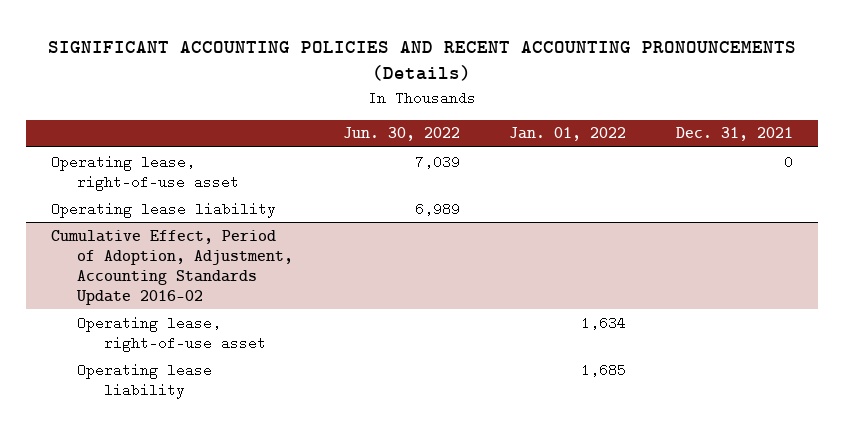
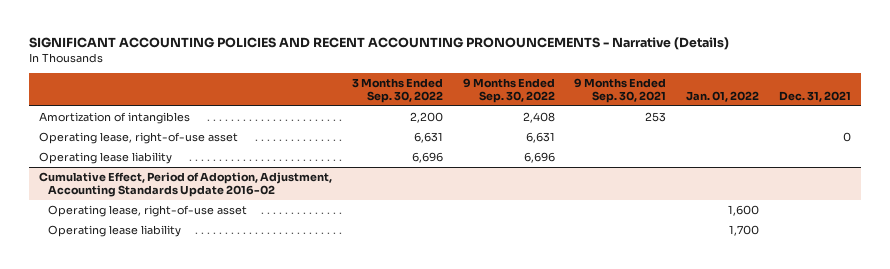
- SIGNIFICANT ACCOUNTING POLICIES AND RECENT ACCOUNTING PRONOUNCEMENTS (Details)
+ SIGNIFICANT ACCOUNTING POLICIES AND RECENT ACCOUNTING PRONOUNCEMENTS - Narrative (Details)
- | Jun. 30, 2022 | Jan. 01, 2022 | Dec. 31, 2021
+ | 3 Months Ended Sep. 30, 2022 | 9 Months Ended Sep. 30, 2022 | 9 Months Ended Sep. 30, 2021 | Jan. 01, 2022 | Dec. 31, 2021
+ Amortization of intangibles | 2,200 | 2,408 | 253 | |
@ Cumulative Effect, Period of Adoption, Adjustment, Accounting Standards Update 2016-02
- Operating lease, right-of-use asset | | 1,634 |
- Operating lease liability | | 1,685 |
+ Operating lease, right-of-use asset | | | | 1,600 |
+ Operating lease liability | | | | 1,700 |

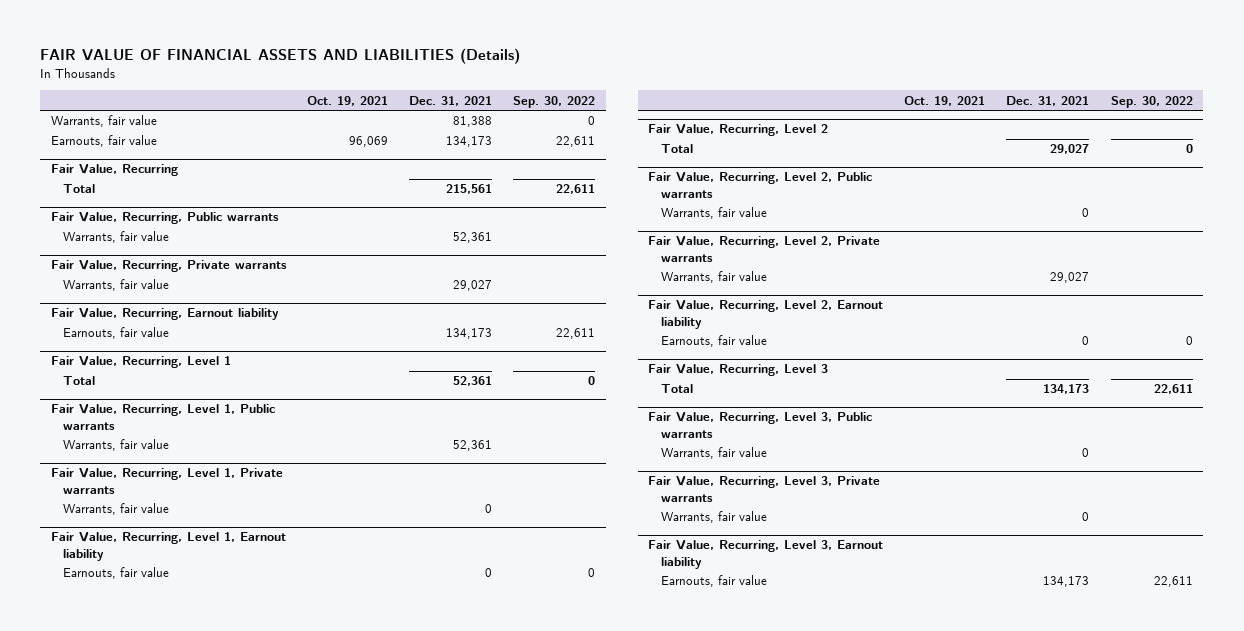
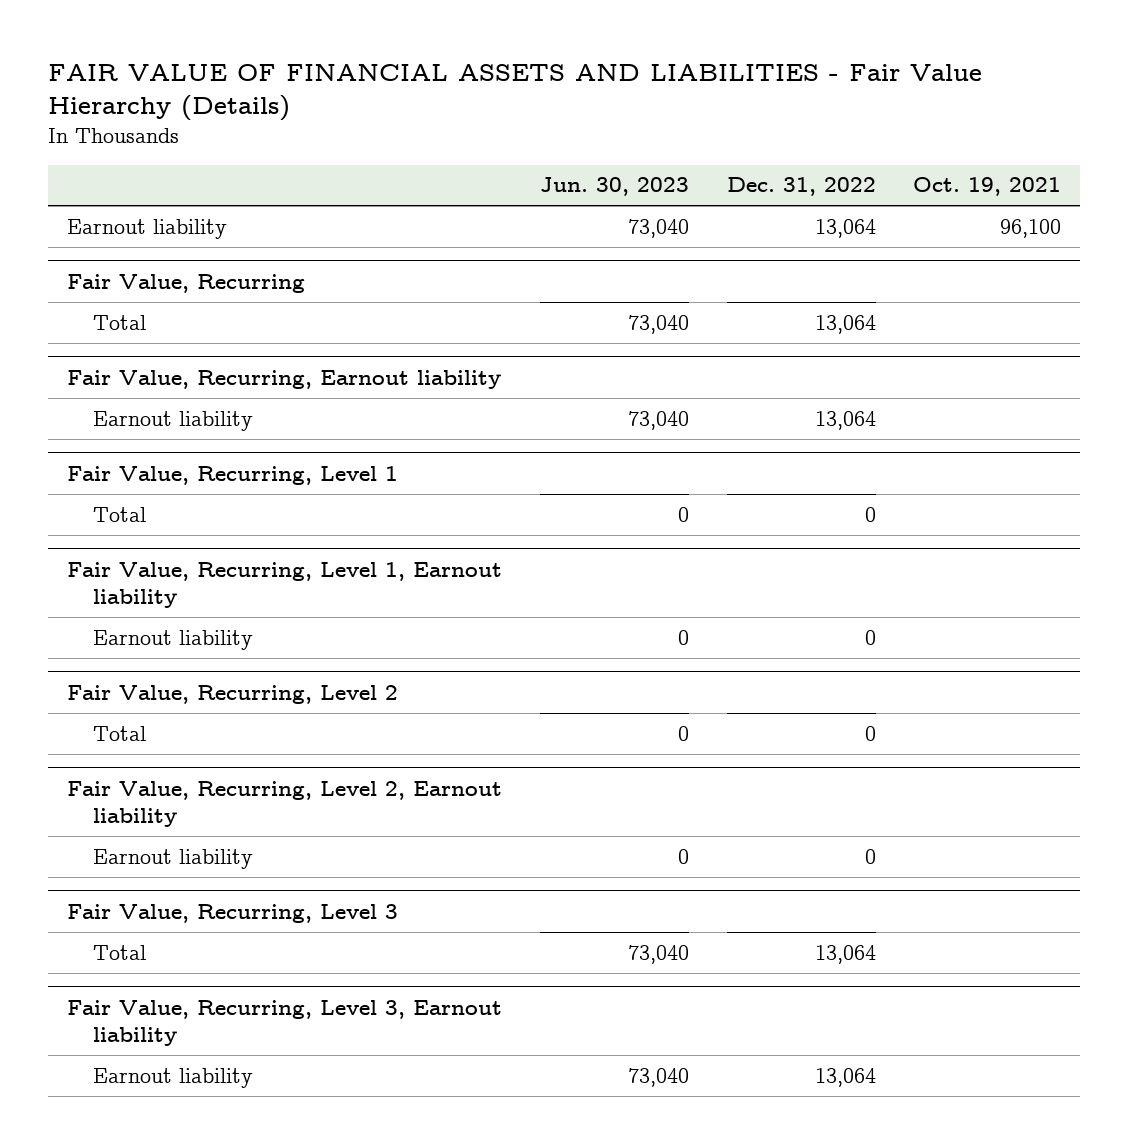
- FAIR VALUE OF FINANCIAL ASSETS AND LIABILITIES (Details)
+ FAIR VALUE OF FINANCIAL ASSETS AND LIABILITIES - Fair Value Hierarchy (Details)
- | Oct. 19, 2021 | Dec. 31, 2021 | Sep. 30, 2022
+ | Jun. 30, 2023 | Dec. 31, 2022 | Oct. 19, 2021
- Warrants, fair value | | 81,388 | 0
- Earnouts, fair value | 96,069 | 134,173 | 22,611
+ Earnout liability | 73,040 | 13,064 | 96,100
- Fair Value, Recurring, Public warrants
- Warrants, fair value | | 52,361 |
- Fair Value, Recurring, Private warrants
- Warrants, fair value | | 29,027 |
@ Fair Value, Recurring, Earnout liability
- Earnouts, fair value | | 134,173 | 22,611
+ Earnout liability | 73,040 | 13,064 |
- Fair Value, Recurring, Level 1, Public warrants
- Warrants, fair value | | 52,361 |
- Fair Value, Recurring, Level 1, Private warrants
- Warrants, fair value | | 0 |
@ Fair Value, Recurring, Level 1, Earnout liability
- Earnouts, fair value | | 0 | 0
+ Earnout liability | 0 | 0 |
- Fair Value, Recurring, Level 2, Public warrants
- Warrants, fair value | | 0 |
- Fair Value, Recurring, Level 2, Private warrants
- Warrants, fair value | | 29,027 |
@ Fair Value, Recurring, Level 2, Earnout liability
- Earnouts, fair value | | 0 | 0
+ Earnout liability | 0 | 0 |
- Fair Value, Recurring, Level 3, Public warrants
- Warrants, fair value | | 0 |
- Fair Value, Recurring, Level 3, Private warrants
- Warrants, fair value | | 0 |
@ Fair Value, Recurring, Level 3, Earnout liability
- Earnouts, fair value | | 134,173 | 22,611
+ Earnout liability | 73,040 | 13,064 |

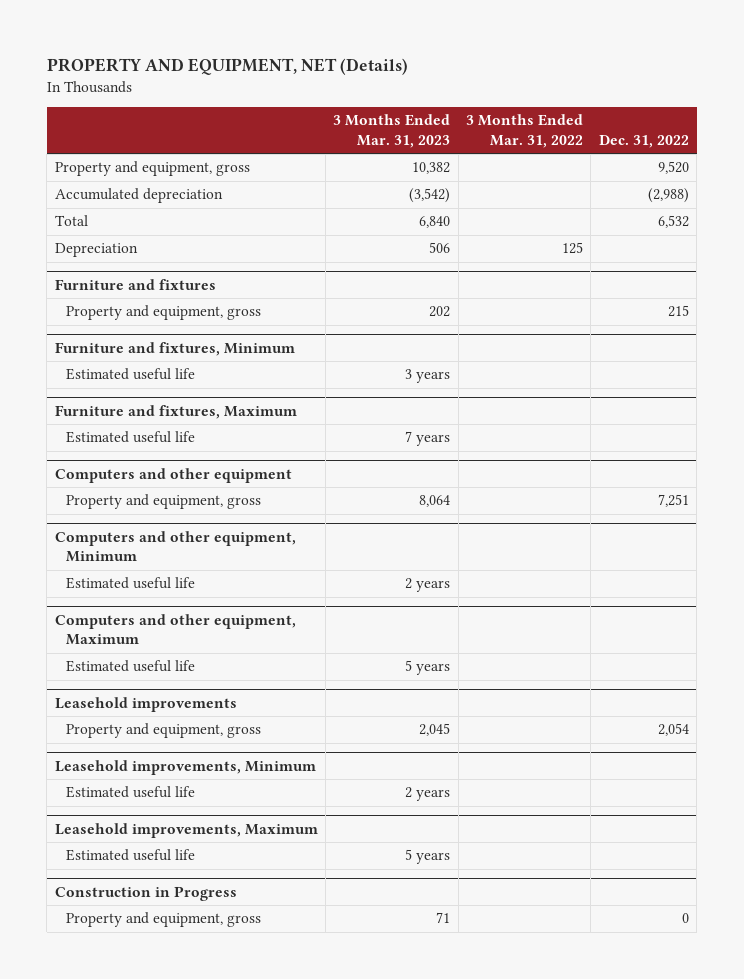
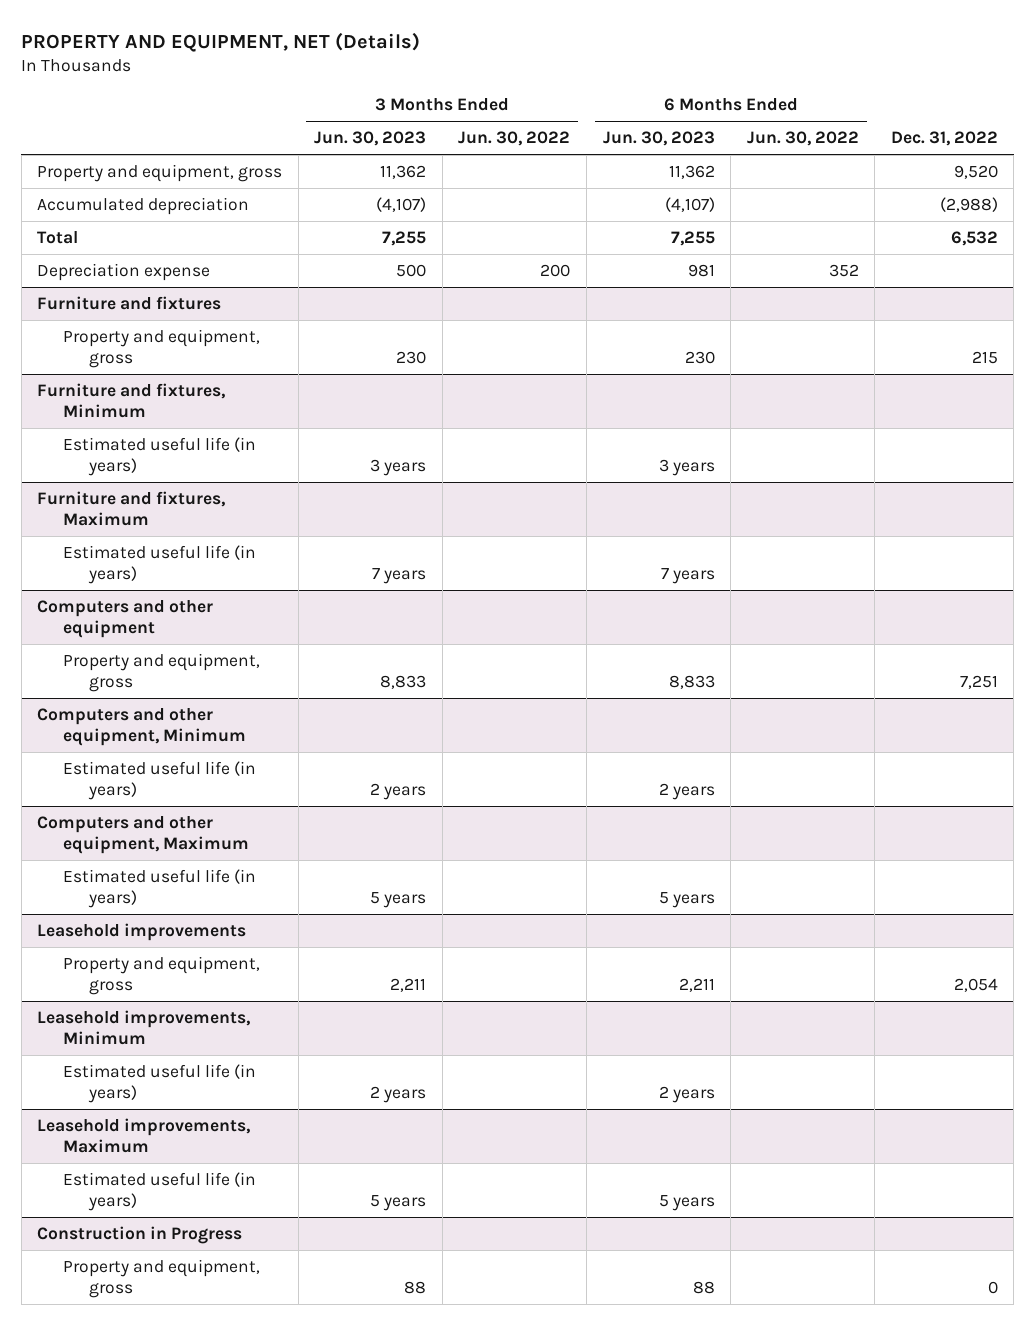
- | 3 Months Ended Mar. 31, 2023 | 3 Months Ended Mar. 31, 2022 | Dec. 31, 2022
+ | 3 Months Ended Jun. 30, 2023 | 3 Months Ended Jun. 30, 2022 | 6 Months Ended Jun. 30, 2023 | 6 Months Ended Jun. 30, 2022 | Dec. 31, 2022
- Depreciation | 506 | 125 |
+ Depreciation expense | 500 | 200 | 981 | 352 |
@ Furniture and fixtures, Minimum
- Estimated useful life | 3 years | |
+ Estimated useful life (in years) | 3 years | | 3 years | |
@ Furniture and fixtures, Maximum
- Estimated useful life | 7 years | |
+ Estimated useful life (in years) | 7 years | | 7 years | |
@ Computers and other equipment, Minimum
- Estimated useful life | 2 years | |
+ Estimated useful life (in years) | 2 years | | 2 years | |
@ Computers and other equipment, Maximum
- Estimated useful life | 5 years | |
+ Estimated useful life (in years) | 5 years | | 5 years | |
@ Leasehold improvements, Minimum
- Estimated useful life | 2 years | |
+ Estimated useful life (in years) | 2 years | | 2 years | |
@ Leasehold improvements, Maximum
- Estimated useful life | 5 years | |
+ Estimated useful life (in years) | 5 years | | 5 years | |

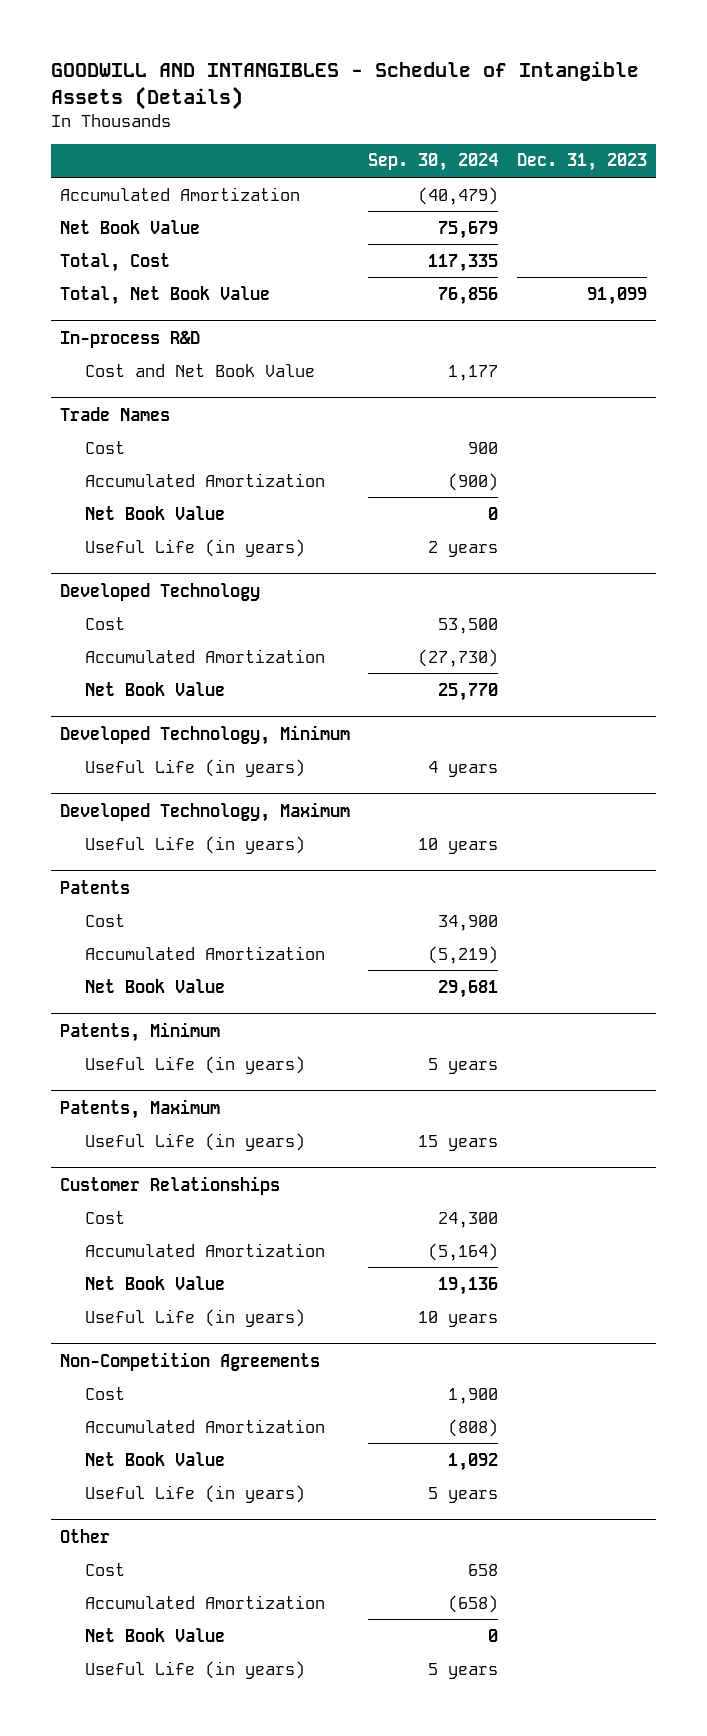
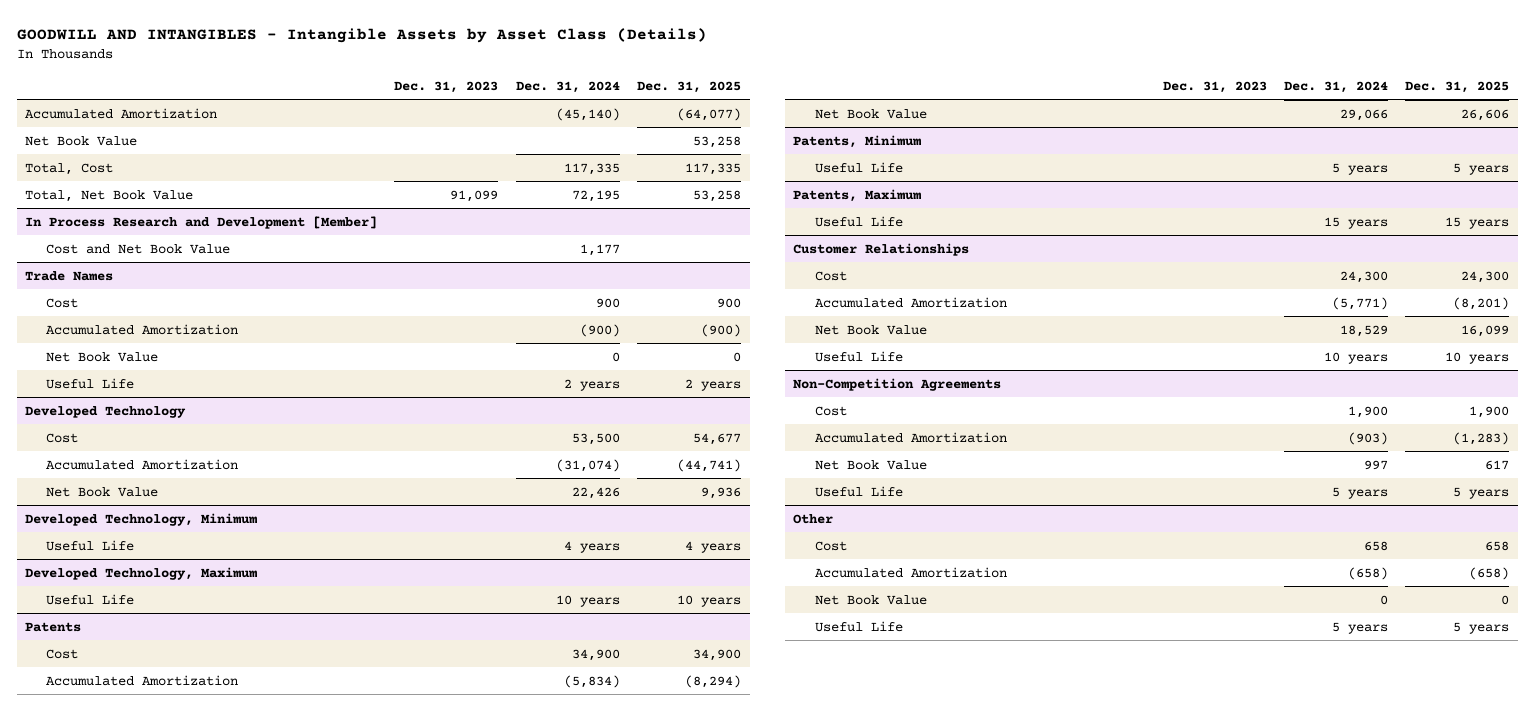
- GOODWILL AND INTANGIBLES - Schedule of Intangible Assets (Details)
+ GOODWILL AND INTANGIBLES - Intangible Assets by Asset Class (Details)
- | Sep. 30, 2024 | Dec. 31, 2023
+ | Dec. 31, 2023 | Dec. 31, 2024 | Dec. 31, 2025
- In-process R&D
+ In Process Research and Development [Member]
@ Trade Names
- Useful Life (in years) | 2 years |
+ Useful Life | | 2 years | 2 years
@ Developed Technology, Minimum
- Useful Life (in years) | 4 years |
+ Useful Life | | 4 years | 4 years
@ Developed Technology, Maximum
- Useful Life (in years) | 10 years |
+ Useful Life | | 10 years | 10 years
@ Patents, Minimum
- Useful Life (in years) | 5 years |
+ Useful Life | | 5 years | 5 years
@ Patents, Maximum
- Useful Life (in years) | 15 years |
+ Useful Life | | 15 years | 15 years
@ Customer Relationships
- Useful Life (in years) | 10 years |
+ Useful Life | | 10 years | 10 years
@ Non-Competition Agreements
- Useful Life (in years) | 5 years |
+ Useful Life | | 5 years | 5 years
@ Other
- Useful Life (in years) | 5 years |
+ Useful Life | | 5 years | 5 years

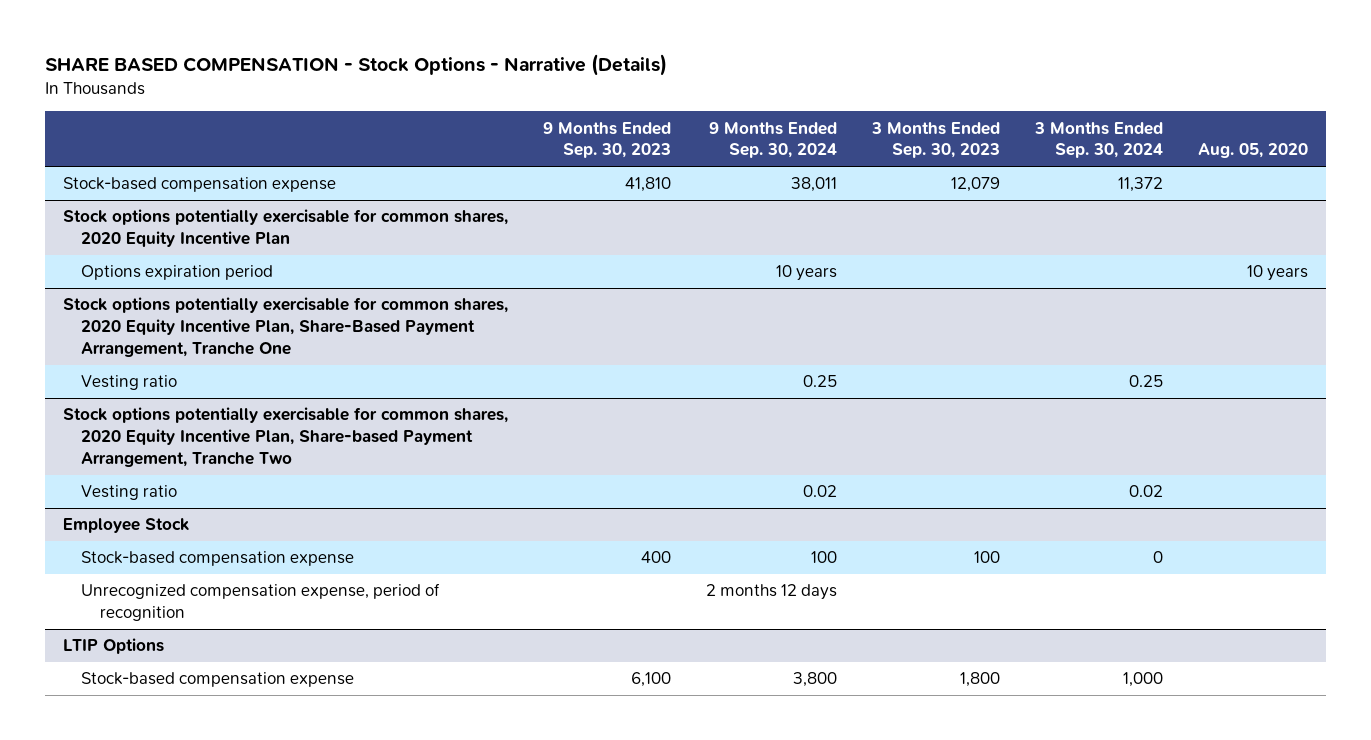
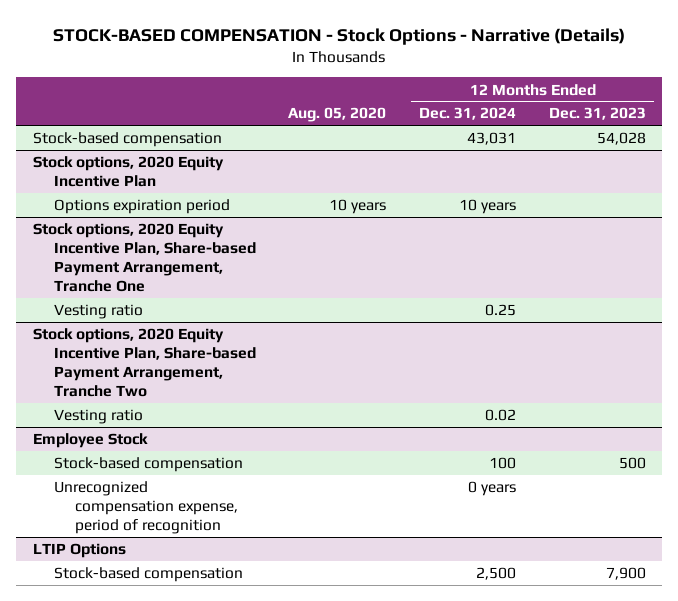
- SHARE BASED COMPENSATION - Stock Options - Narrative (Details)
+ STOCK-BASED COMPENSATION - Stock Options - Narrative (Details)
- | 9 Months Ended Sep. 30, 2023 | 9 Months Ended Sep. 30, 2024 | 3 Months Ended Sep. 30, 2023 | 3 Months Ended Sep. 30, 2024 | Aug. 05, 2020
+ | Aug. 05, 2020 | 12 Months Ended Dec. 31, 2024 | 12 Months Ended Dec. 31, 2023
- Stock-based compensation expense | 41,810 | 38,011 | 12,079 | 11,372 |
- Stock options potentially exercisable for common shares, 2020 Equity Incentive Plan
+ Stock-based compensation | | 43,031 | 54,028
+ Stock options, 2020 Equity Incentive Plan
- Stock options potentially exercisable for common shares, 2020 Equity Incentive Plan, Share-Based Payment Arrangement, Tranche One
+ Stock options, 2020 Equity Incentive Plan, Share-based Payment Arrangement, Tranche One
- Stock options potentially exercisable for common shares, 2020 Equity Incentive Plan, Share-based Payment Arrangement, Tranche Two
+ Stock options, 2020 Equity Incentive Plan, Share-based Payment Arrangement, Tranche Two
@ Employee Stock
- Stock-based compensation expense | 400 | 100 | 100 | 0 |
+ Stock-based compensation | | 100 | 500
@ LTIP Options
- Stock-based compensation expense | 6,100 | 3,800 | 1,800 | 1,000 |
+ Stock-based compensation | | 2,500 | 7,900

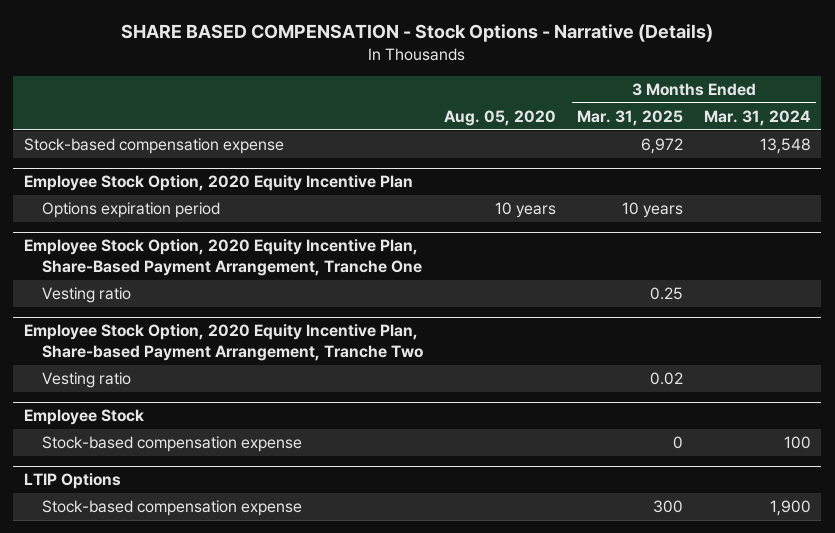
- STOCK-BASED COMPENSATION - Stock Options - Narrative (Details)
+ SHARE BASED COMPENSATION - Stock Options - Narrative (Details)
- | Aug. 05, 2020 | 12 Months Ended Dec. 31, 2024 | 12 Months Ended Dec. 31, 2023
+ | Aug. 05, 2020 | 3 Months Ended Mar. 31, 2025 | 3 Months Ended Mar. 31, 2024
- Stock-based compensation | | 43,031 | 54,028
- Stock options, 2020 Equity Incentive Plan
+ Stock-based compensation expense | | 6,972 | 13,548
+ Employee Stock Option, 2020 Equity Incentive Plan
- Stock options, 2020 Equity Incentive Plan, Share-based Payment Arrangement, Tranche One
+ Employee Stock Option, 2020 Equity Incentive Plan, Share-Based Payment Arrangement, Tranche One
- Stock options, 2020 Equity Incentive Plan, Share-based Payment Arrangement, Tranche Two
+ Employee Stock Option, 2020 Equity Incentive Plan, Share-based Payment Arrangement, Tranche Two
@ Employee Stock
- Stock-based compensation | | 100 | 500
- Unrecognized compensation expense, period of recognition | | 0 years |
+ Stock-based compensation expense | | 0 | 100
@ LTIP Options
- Stock-based compensation | | 2,500 | 7,900
+ Stock-based compensation expense | | 300 | 1,900

